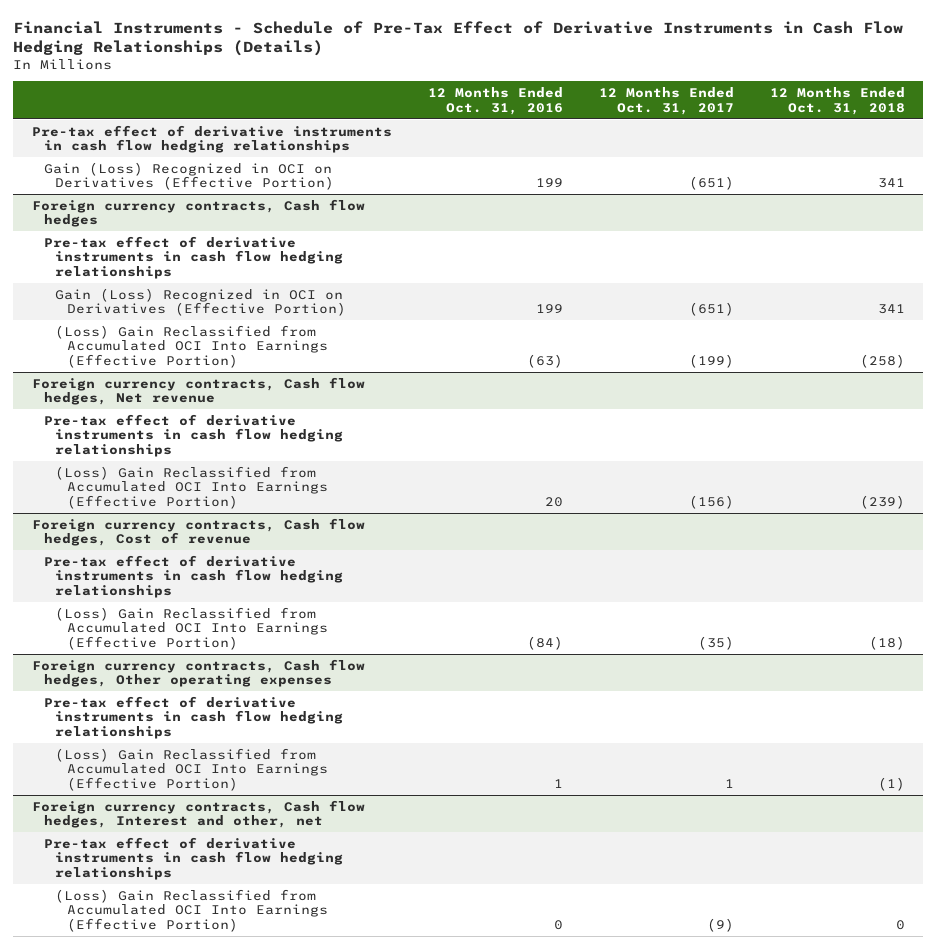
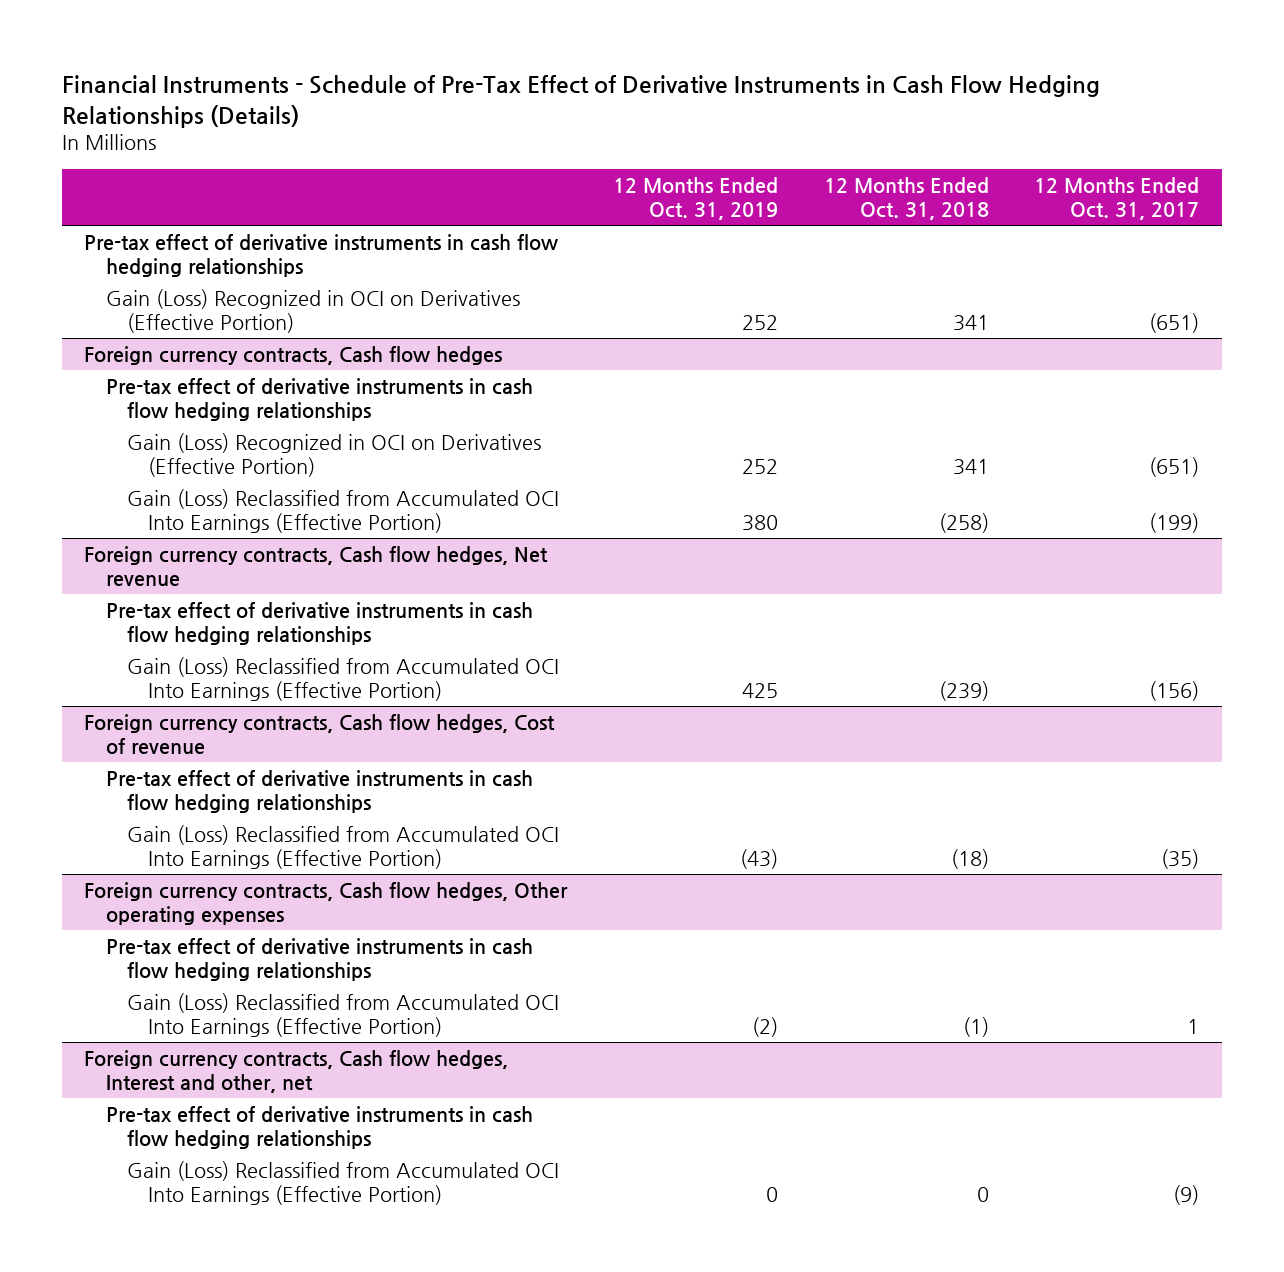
- | 12 Months Ended Oct. 31, 2016 | 12 Months Ended Oct. 31, 2017 | 12 Months Ended Oct. 31, 2018
+ | 12 Months Ended Oct. 31, 2019 | 12 Months Ended Oct. 31, 2018 | 12 Months Ended Oct. 31, 2017
@ Foreign currency contracts, Cash flow hedges
- (Loss) Gain Reclassified from Accumulated OCI Into Earnings (Effective Portion) | (63) | (199) | (258)
+ Gain (Loss) Reclassified from Accumulated OCI Into Earnings (Effective Portion) | 380 | (258) | (199)
@ Foreign currency contracts, Cash flow hedges, Net revenue
- (Loss) Gain Reclassified from Accumulated OCI Into Earnings (Effective Portion) | 20 | (156) | (239)
+ Gain (Loss) Reclassified from Accumulated OCI Into Earnings (Effective Portion) | 425 | (239) | (156)
@ Foreign currency contracts, Cash flow hedges, Cost of revenue
- (Loss) Gain Reclassified from Accumulated OCI Into Earnings (Effective Portion) | (84) | (35) | (18)
+ Gain (Loss) Reclassified from Accumulated OCI Into Earnings (Effective Portion) | (43) | (18) | (35)
@ Foreign currency contracts, Cash flow hedges, Other operating expenses
- (Loss) Gain Reclassified from Accumulated OCI Into Earnings (Effective Portion) | 1 | 1 | (1)
+ Gain (Loss) Reclassified from Accumulated OCI Into Earnings (Effective Portion) | (2) | (1) | 1
@ Foreign currency contracts, Cash flow hedges, Interest and other, net
- (Loss) Gain Reclassified from Accumulated OCI Into Earnings (Effective Portion) | 0 | (9) | 0
+ Gain (Loss) Reclassified from Accumulated OCI Into Earnings (Effective Portion) | 0 | 0 | (9)

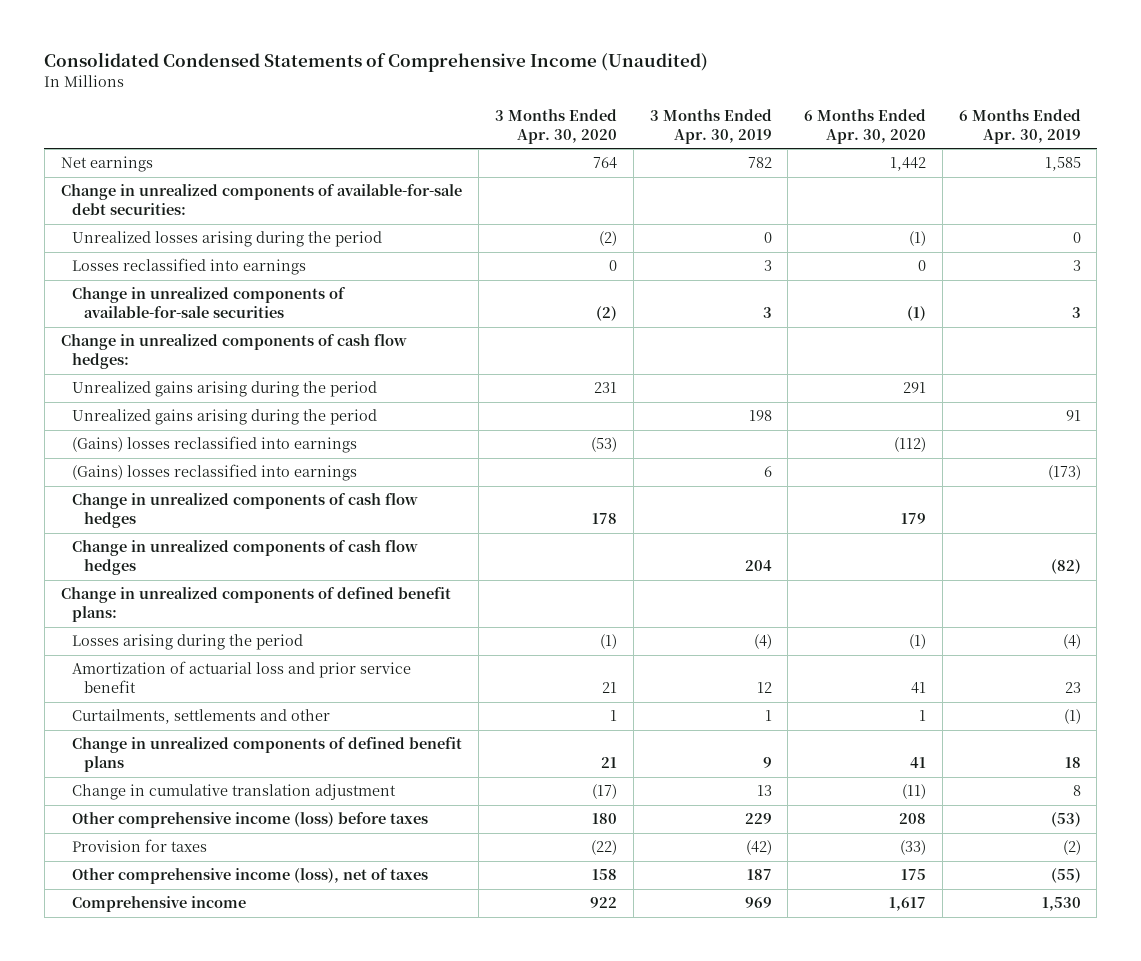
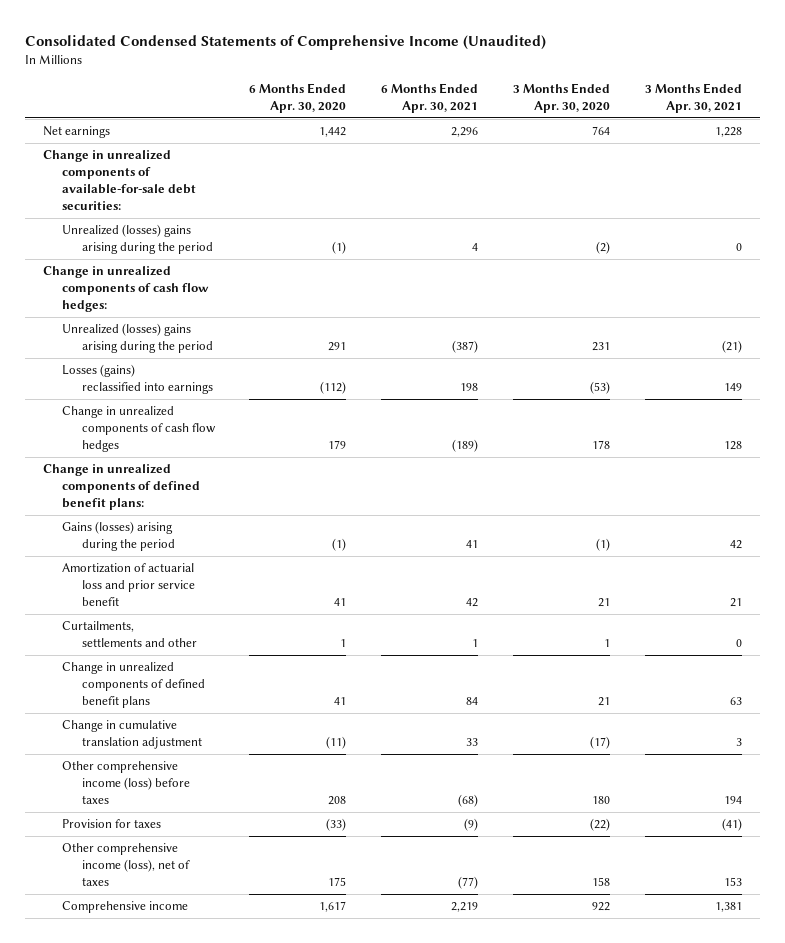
- | 3 Months Ended Apr. 30, 2020 | 3 Months Ended Apr. 30, 2019 | 6 Months Ended Apr. 30, 2020 | 6 Months Ended Apr. 30, 2019
+ | 6 Months Ended Apr. 30, 2020 | 6 Months Ended Apr. 30, 2021 | 3 Months Ended Apr. 30, 2020 | 3 Months Ended Apr. 30, 2021
- Unrealized losses arising during the period | (2) | 0 | (1) | 0
- Losses reclassified into earnings | 0 | 3 | 0 | 3
- Change in unrealized components of available-for-sale securities | (2) | 3 | (1) | 3
+ Unrealized (losses) gains arising during the period | (1) | 4 | (2) | 0
- Unrealized gains arising during the period | 231 | | 291 |
- Unrealized gains arising during the period | | 198 | | 91
- (Gains) losses reclassified into earnings | (53) | | (112) |
- (Gains) losses reclassified into earnings | | 6 | | (173)
+ Unrealized (losses) gains arising during the period | 291 | (387) | 231 | (21)
+ Losses (gains) reclassified into earnings | (112) | 198 | (53) | 149
- Change in unrealized components of cash flow hedges | | 204 | | (82)
- Losses arising during the period | (1) | (4) | (1) | (4)
+ Gains (losses) arising during the period | (1) | 41 | (1) | 42

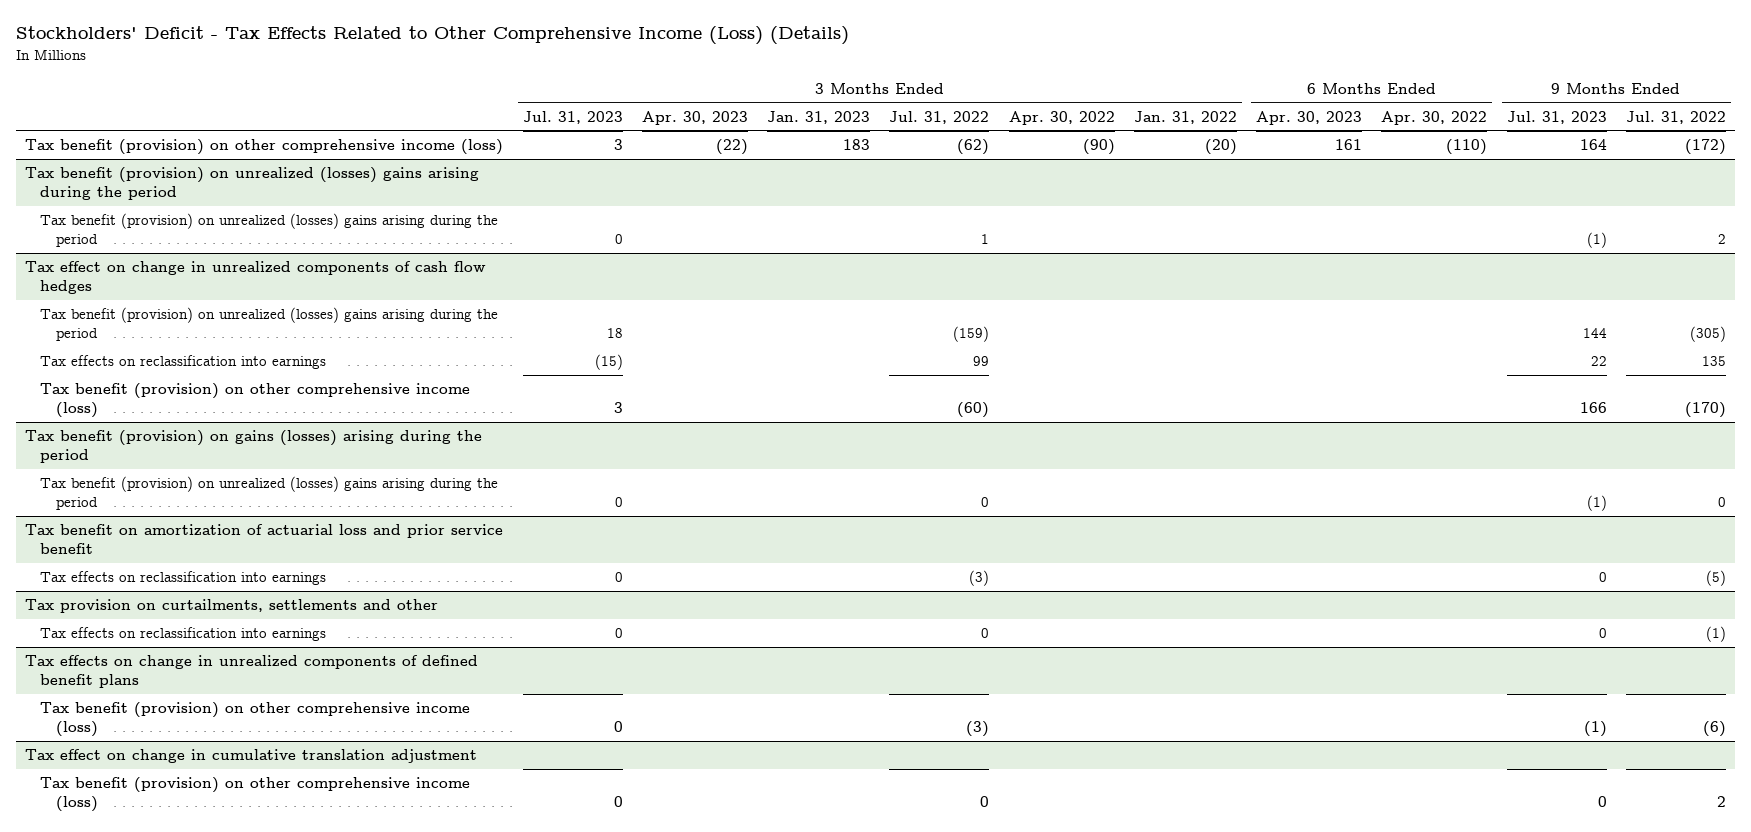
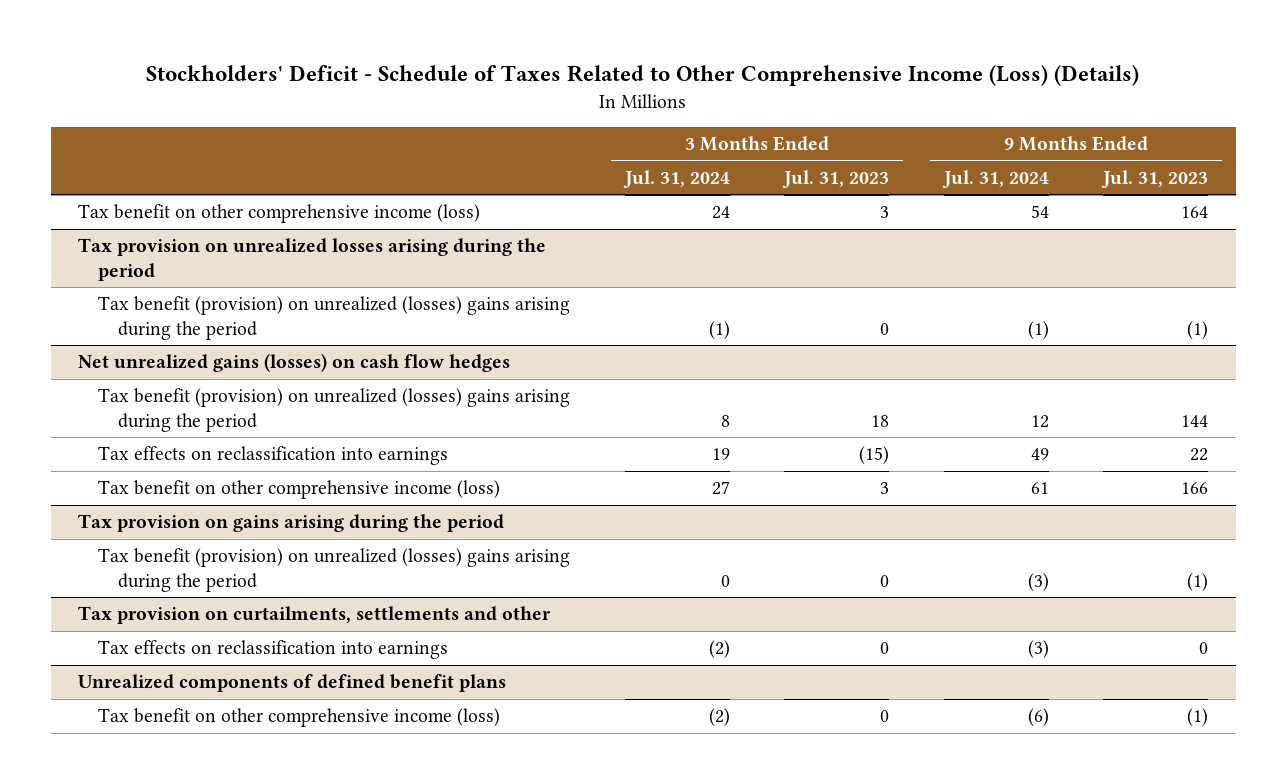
- Stockholders' Deficit - Tax Effects Related to Other Comprehensive Income (Loss) (Details)
+ Stockholders' Deficit - Schedule of Taxes Related to Other Comprehensive Income (Loss) (Details)
- | 3 Months Ended Jul. 31, 2023 | 3 Months Ended Apr. 30, 2023 | 3 Months Ended Jan. 31, 2023 | 3 Months Ended Jul. 31, 2022 | 3 Months Ended Apr. 30, 2022 | 3 Months Ended Jan. 31, 2022 | 6 Months Ended Apr. 30, 2023 | 6 Months Ended Apr. 30, 2022 | 9 Months Ended Jul. 31, 2023 | 9 Months Ended Jul. 31, 2022
+ | 3 Months Ended Jul. 31, 2024 | 3 Months Ended Jul. 31, 2023 | 9 Months Ended Jul. 31, 2024 | 9 Months Ended Jul. 31, 2023
- Tax benefit (provision) on other comprehensive income (loss) | 3 | (22) | 183 | (62) | (90) | (20) | 161 | (110) | 164 | (172)
- Tax benefit (provision) on unrealized (losses) gains arising during the period
+ Tax benefit on other comprehensive income (loss) | 24 | 3 | 54 | 164
+ Tax provision on unrealized losses arising during the period
- Tax effect on change in unrealized components of cash flow hedges
+ Net unrealized gains (losses) on cash flow hedges
- Tax benefit (provision) on other comprehensive income (loss) | 3 | | | (60) | | | | | 166 | (170)
- Tax benefit (provision) on gains (losses) arising during the period
+ Tax benefit on other comprehensive income (loss) | 27 | 3 | 61 | 166
+ Tax provision on gains arising during the period
- Tax benefit on amortization of actuarial loss and prior service benefit
- Tax effects on reclassification into earnings | 0 | | | (3) | | | | | 0 | (5)
- Tax effects on change in unrealized components of defined benefit plans
- Tax benefit (provision) on other comprehensive income (loss) | 0 | | | (3) | | | | | (1) | (6)
- Tax effect on change in cumulative translation adjustment
- Tax benefit (provision) on other comprehensive income (loss) | 0 | | | 0 | | | | | 0 | 2
+ Unrealized components of defined benefit plans
+ Tax benefit on other comprehensive income (loss) | (2) | 0 | (6) | (1)

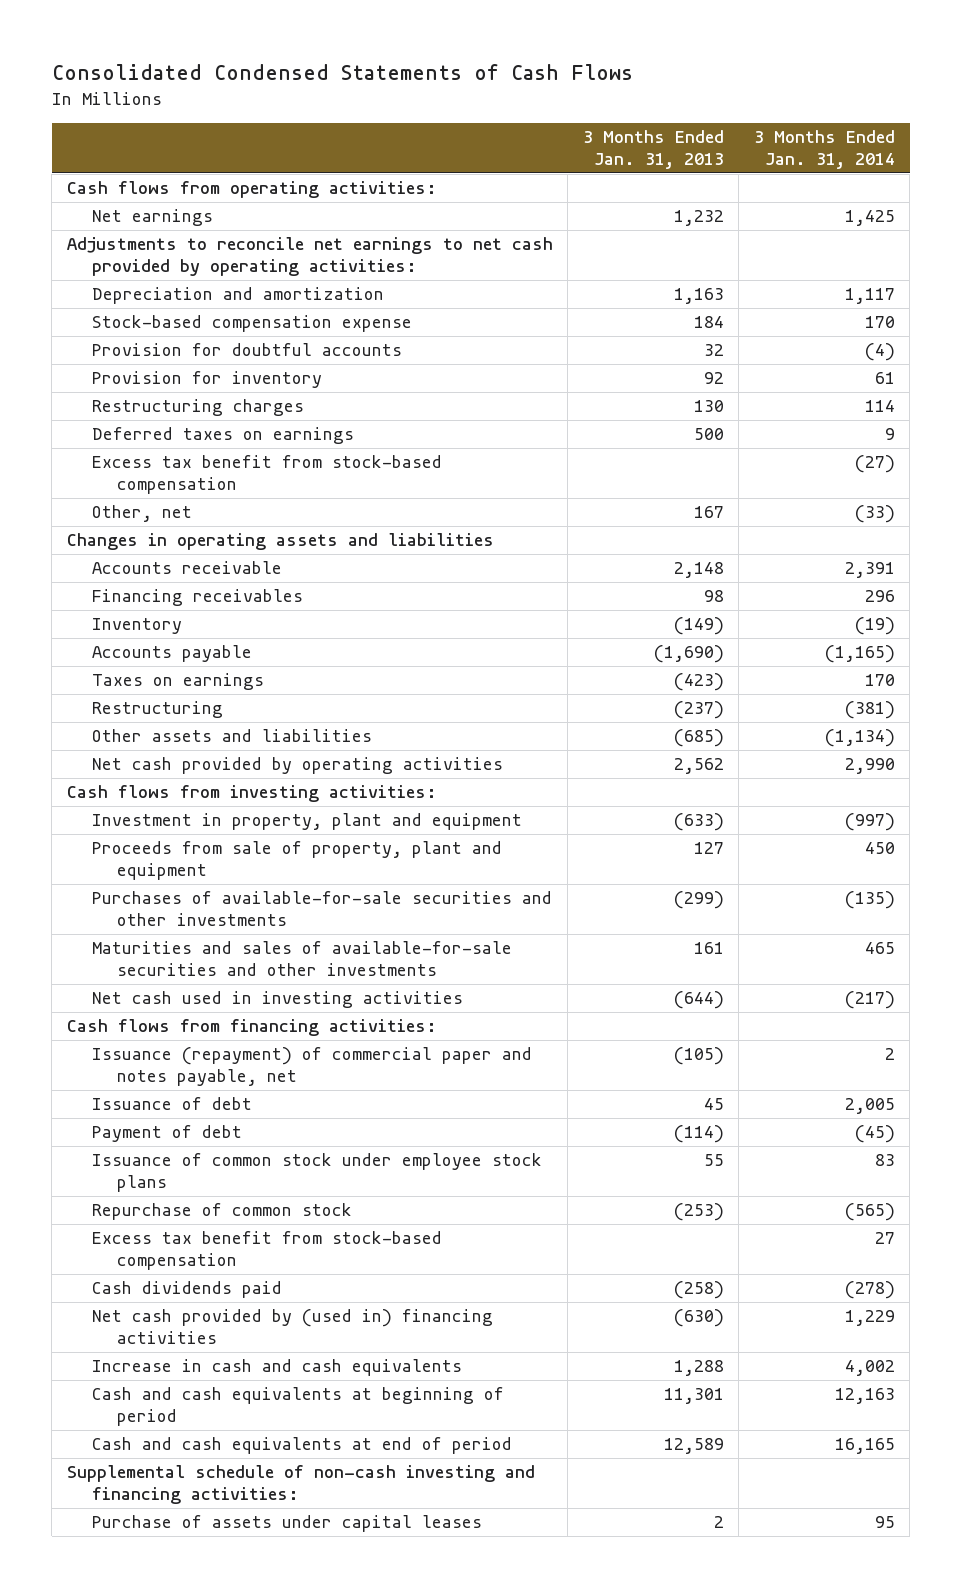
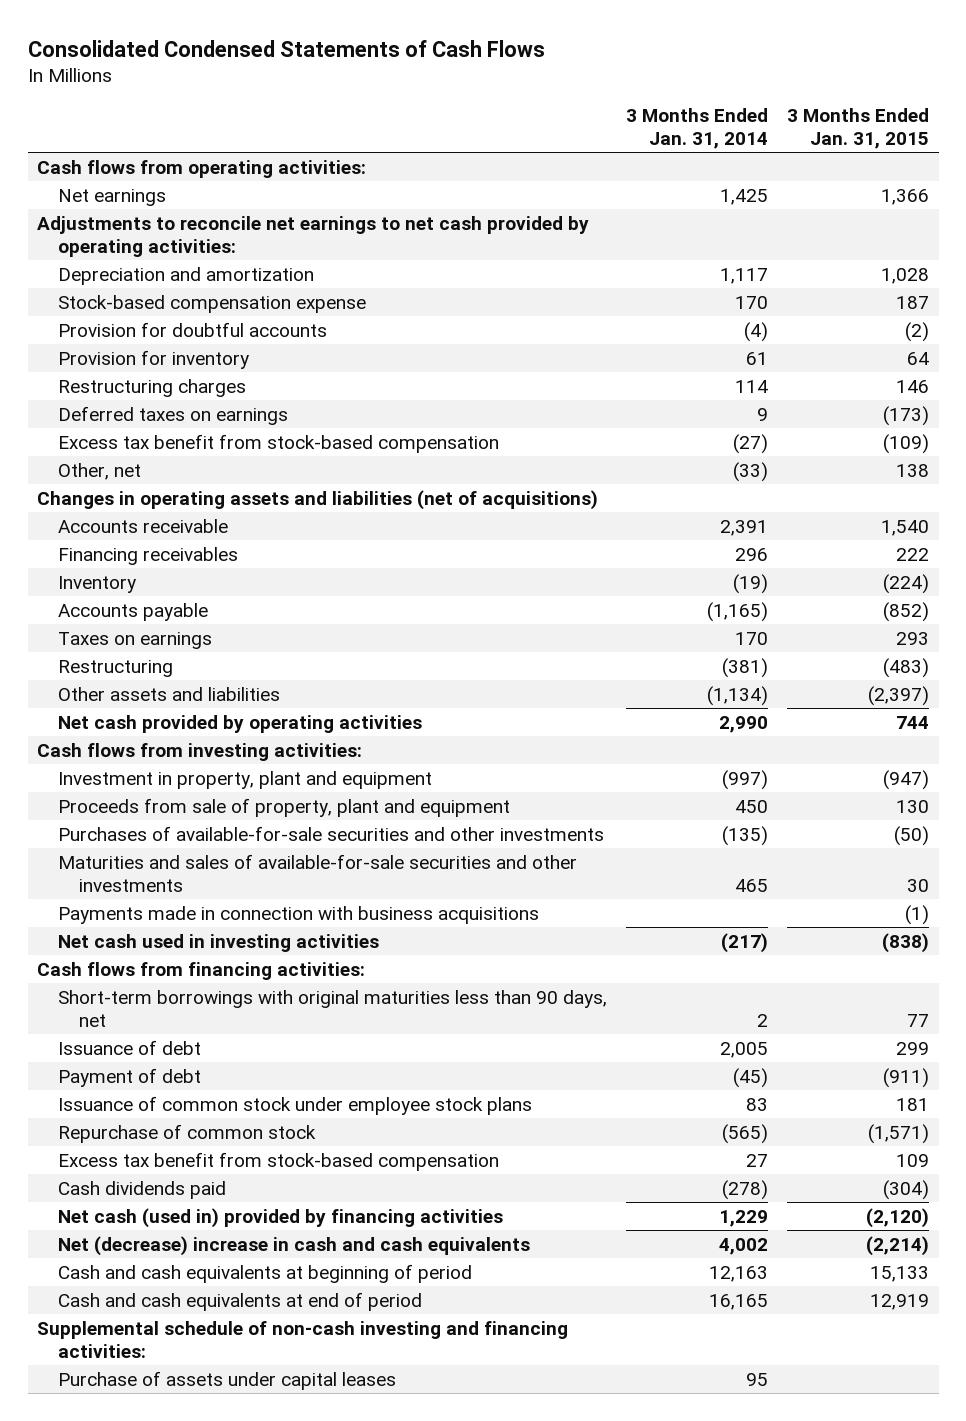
- | 3 Months Ended Jan. 31, 2013 | 3 Months Ended Jan. 31, 2014
+ | 3 Months Ended Jan. 31, 2014 | 3 Months Ended Jan. 31, 2015
- Changes in operating assets and liabilities
+ Changes in operating assets and liabilities (net of acquisitions)
+ Payments made in connection with business acquisitions | | (1)
- Issuance (repayment) of commercial paper and notes payable, net | (105) | 2
+ Short-term borrowings with original maturities less than 90 days, net | 2 | 77
- Net cash provided by (used in) financing activities | (630) | 1,229
- Increase in cash and cash equivalents | 1,288 | 4,002
+ Net cash (used in) provided by financing activities | 1,229 | (2,120)
+ Net (decrease) increase in cash and cash equivalents | 4,002 | (2,214)

